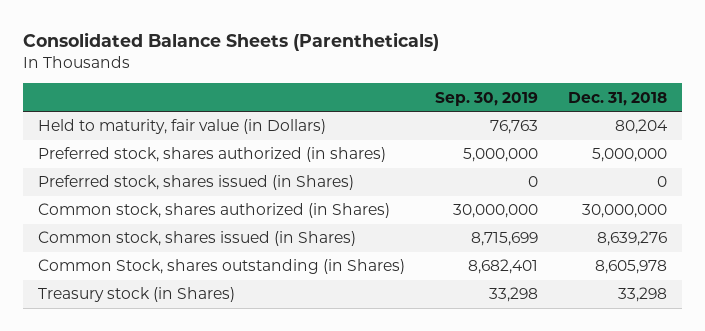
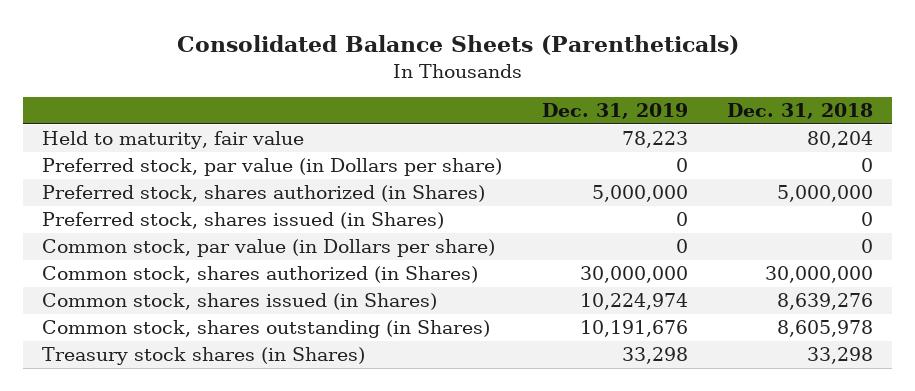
- | Sep. 30, 2019 | Dec. 31, 2018
+ | Dec. 31, 2019 | Dec. 31, 2018
- Held to maturity, fair value (in Dollars) | 76,763 | 80,204
- Preferred stock, shares authorized (in shares) | 5,000,000 | 5,000,000
+ Held to maturity, fair value | 78,223 | 80,204
+ Preferred stock, par value (in Dollars per share) | 0 | 0
+ Preferred stock, shares authorized (in Shares) | 5,000,000 | 5,000,000
+ Common stock, par value (in Dollars per share) | 0 | 0
- Common Stock, shares outstanding (in Shares) | 8,682,401 | 8,605,978
- Treasury stock (in Shares) | 33,298 | 33,298
+ Common stock, shares outstanding (in Shares) | 10,191,676 | 8,605,978
+ Treasury stock shares (in Shares) | 33,298 | 33,298

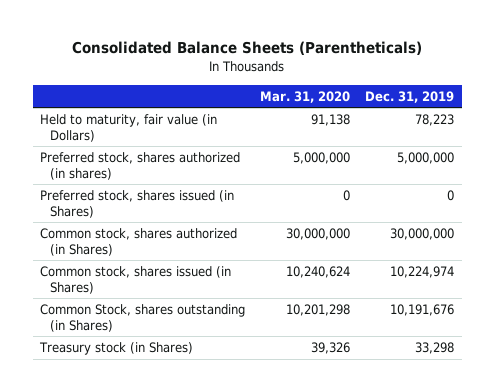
- | Dec. 31, 2019 | Dec. 31, 2018
+ | Mar. 31, 2020 | Dec. 31, 2019
- Held to maturity, fair value | 78,223 | 80,204
- Preferred stock, par value (in Dollars per share) | 0 | 0
- Preferred stock, shares authorized (in Shares) | 5,000,000 | 5,000,000
+ Held to maturity, fair value (in Dollars) | 91,138 | 78,223
+ Preferred stock, shares authorized (in shares) | 5,000,000 | 5,000,000
- Common stock, par value (in Dollars per share) | 0 | 0
- Common stock, shares outstanding (in Shares) | 10,191,676 | 8,605,978
- Treasury stock shares (in Shares) | 33,298 | 33,298
+ Common Stock, shares outstanding (in Shares) | 10,201,298 | 10,191,676
+ Treasury stock (in Shares) | 39,326 | 33,298

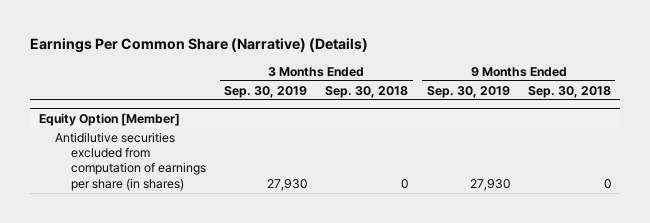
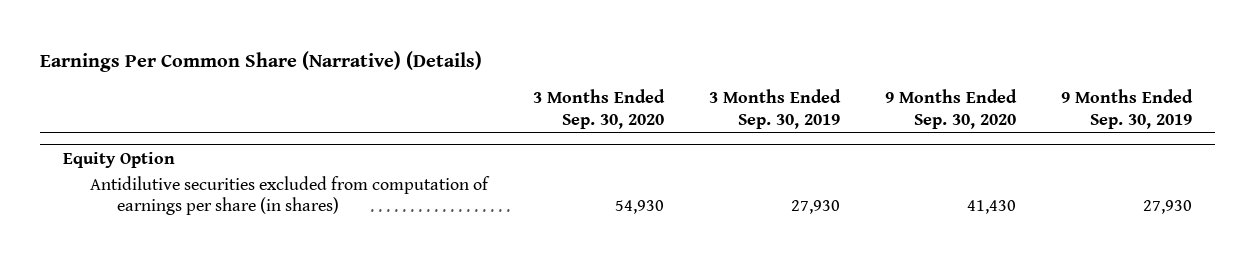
- | 3 Months Ended Sep. 30, 2019 | 3 Months Ended Sep. 30, 2018 | 9 Months Ended Sep. 30, 2019 | 9 Months Ended Sep. 30, 2018
+ | 3 Months Ended Sep. 30, 2020 | 3 Months Ended Sep. 30, 2019 | 9 Months Ended Sep. 30, 2020 | 9 Months Ended Sep. 30, 2019
- Equity Option [Member]
+ Equity Option

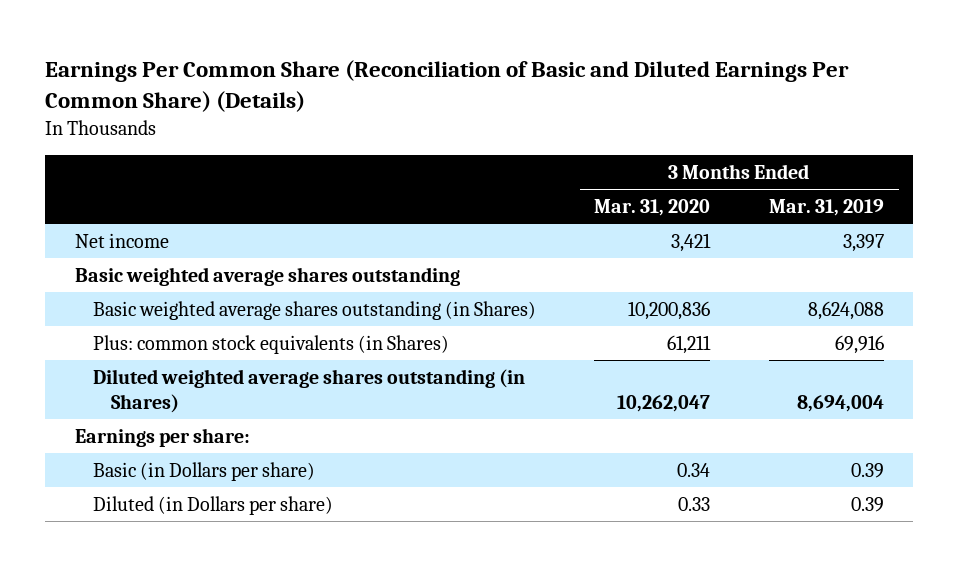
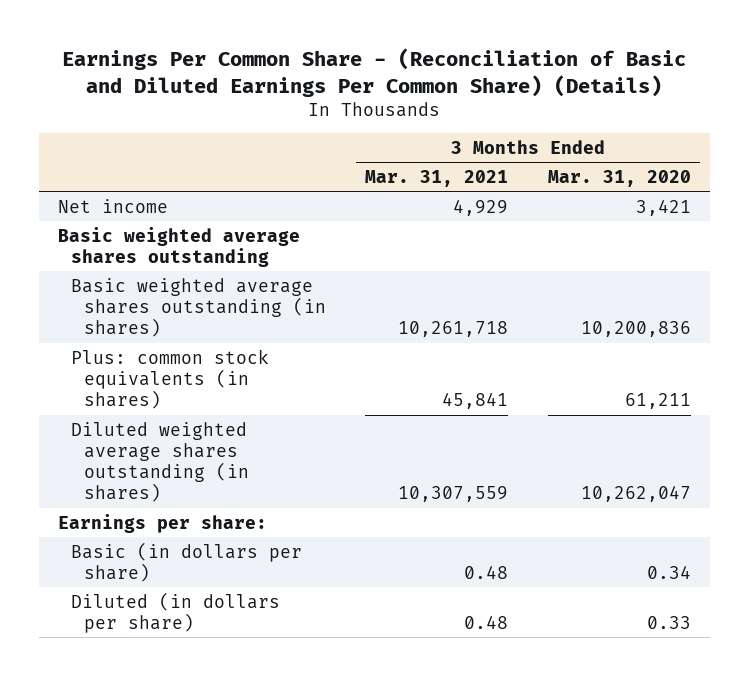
- Earnings Per Common Share (Reconciliation of Basic and Diluted Earnings Per Common Share) (Details)
+ Earnings Per Common Share - (Reconciliation of Basic and Diluted Earnings Per Common Share) (Details)
- | 3 Months Ended Mar. 31, 2020 | 3 Months Ended Mar. 31, 2019
+ | 3 Months Ended Mar. 31, 2021 | 3 Months Ended Mar. 31, 2020
- Basic weighted average shares outstanding (in Shares) | 10,200,836 | 8,624,088
- Plus: common stock equivalents (in Shares) | 61,211 | 69,916
- Diluted weighted average shares outstanding (in Shares) | 10,262,047 | 8,694,004
+ Basic weighted average shares outstanding (in shares) | 10,261,718 | 10,200,836
+ Plus: common stock equivalents (in shares) | 45,841 | 61,211
+ Diluted weighted average shares outstanding (in shares) | 10,307,559 | 10,262,047
- Basic (in Dollars per share) | 0.34 | 0.39
- Diluted (in Dollars per share) | 0.33 | 0.39
+ Basic (in dollars per share) | 0.48 | 0.34
+ Diluted (in dollars per share) | 0.48 | 0.33

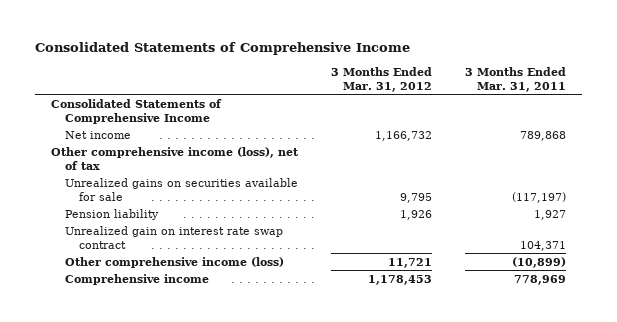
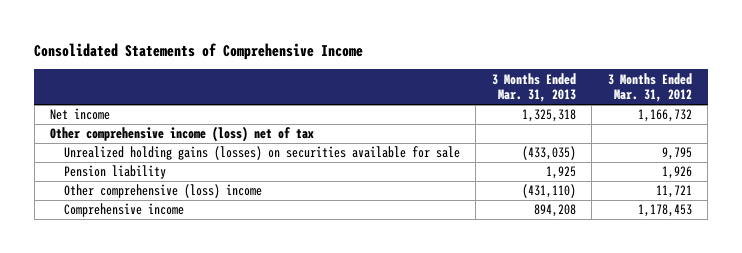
- | 3 Months Ended Mar. 31, 2012 | 3 Months Ended Mar. 31, 2011
+ | 3 Months Ended Mar. 31, 2013 | 3 Months Ended Mar. 31, 2012
- Consolidated Statements of Comprehensive Income
- Other comprehensive income (loss), net of tax
- Unrealized gains on securities available for sale | 9,795 | (117,197)
+ Other comprehensive income (loss) net of tax
+ Unrealized holding gains (losses) on securities available for sale | (433,035) | 9,795
- Unrealized gain on interest rate swap contract | | 104,371
- Other comprehensive income (loss) | 11,721 | (10,899)
+ Other comprehensive (loss) income | (431,110) | 11,721

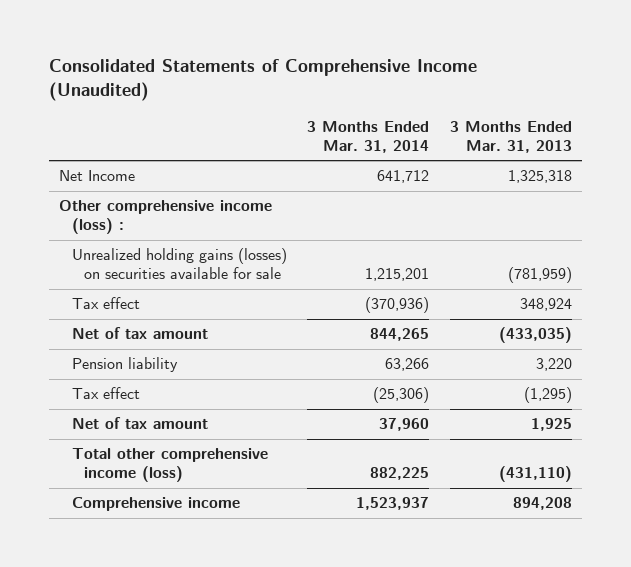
- Consolidated Statements of Comprehensive Income
+ Consolidated Statements of Comprehensive Income (Unaudited)
- | 3 Months Ended Mar. 31, 2013 | 3 Months Ended Mar. 31, 2012
+ | 3 Months Ended Mar. 31, 2014 | 3 Months Ended Mar. 31, 2013
- Net income | 1,325,318 | 1,166,732
- Other comprehensive income (loss) net of tax
- Unrealized holding gains (losses) on securities available for sale | (433,035) | 9,795
- Pension liability | 1,925 | 1,926
- Other comprehensive (loss) income | (431,110) | 11,721
+ Net Income | 641,712 | 1,325,318
+ Other comprehensive income (loss) :
+ Unrealized holding gains (losses) on securities available for sale | 1,215,201 | (781,959)
+ Tax effect | (370,936) | 348,924
+ Net of tax amount | 844,265 | (433,035)
+ Pension liability | 63,266 | 3,220
+ Tax effect | (25,306) | (1,295)
+ Net of tax amount | 37,960 | 1,925
+ Total other comprehensive income (loss) | 882,225 | (431,110)

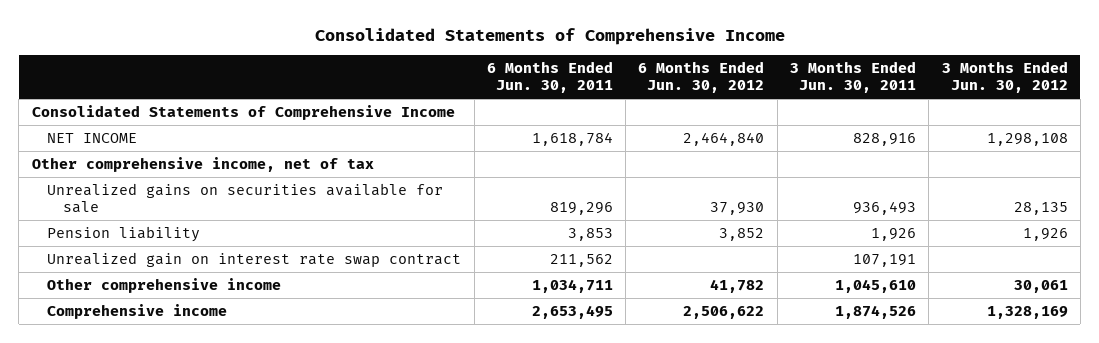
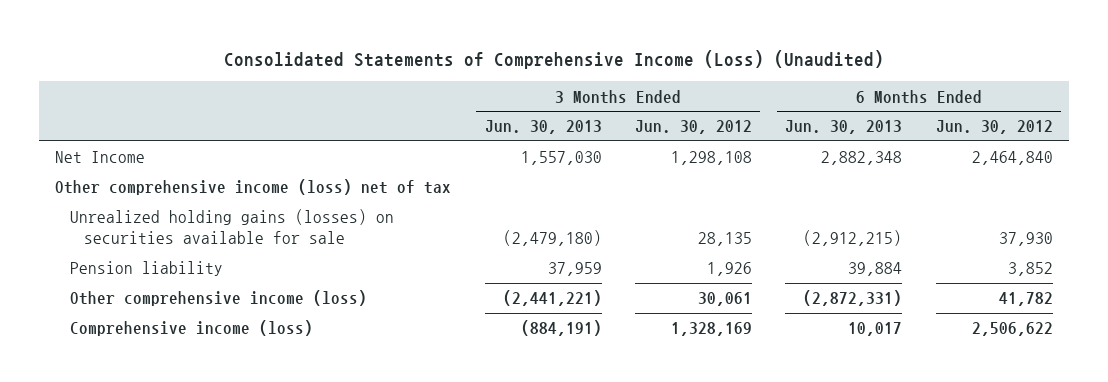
- Consolidated Statements of Comprehensive Income
+ Consolidated Statements of Comprehensive Income (Loss) (Unaudited)
- | 6 Months Ended Jun. 30, 2011 | 6 Months Ended Jun. 30, 2012 | 3 Months Ended Jun. 30, 2011 | 3 Months Ended Jun. 30, 2012
+ | 3 Months Ended Jun. 30, 2013 | 3 Months Ended Jun. 30, 2012 | 6 Months Ended Jun. 30, 2013 | 6 Months Ended Jun. 30, 2012
- Consolidated Statements of Comprehensive Income
- NET INCOME | 1,618,784 | 2,464,840 | 828,916 | 1,298,108
- Other comprehensive income, net of tax
- Unrealized gains on securities available for sale | 819,296 | 37,930 | 936,493 | 28,135
+ Net Income | 1,557,030 | 1,298,108 | 2,882,348 | 2,464,840
+ Other comprehensive income (loss) net of tax
+ Unrealized holding gains (losses) on securities available for sale | (2,479,180) | 28,135 | (2,912,215) | 37,930
- Unrealized gain on interest rate swap contract | 211,562 | | 107,191 |
- Other comprehensive income | 1,034,711 | 41,782 | 1,045,610 | 30,061
- Comprehensive income | 2,653,495 | 2,506,622 | 1,874,526 | 1,328,169
+ Other comprehensive income (loss) | (2,441,221) | 30,061 | (2,872,331) | 41,782
+ Comprehensive income (loss) | (884,191) | 1,328,169 | 10,017 | 2,506,622

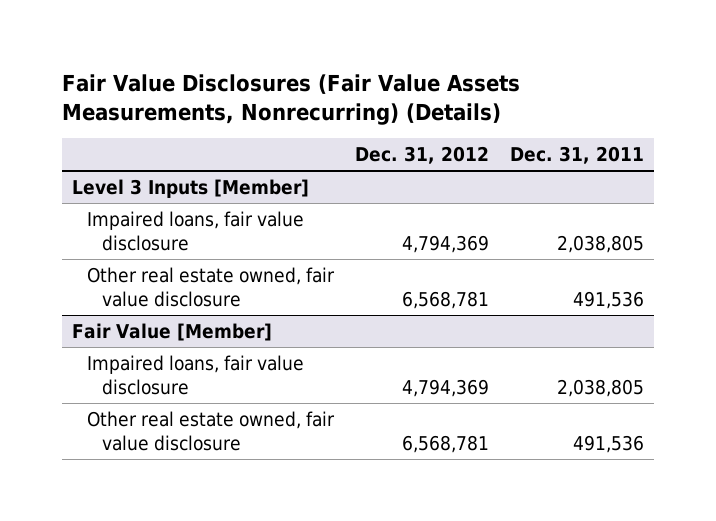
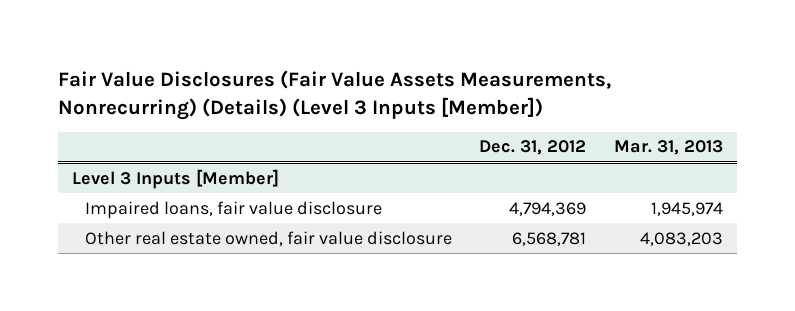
- Fair Value Disclosures (Fair Value Assets Measurements, Nonrecurring) (Details)
+ Fair Value Disclosures (Fair Value Assets Measurements, Nonrecurring) (Details) (Level 3 Inputs [Member])
- | Dec. 31, 2012 | Dec. 31, 2011
+ | Dec. 31, 2012 | Mar. 31, 2013
- Fair Value [Member]
- Impaired loans, fair value disclosure | 4,794,369 | 2,038,805
- Other real estate owned, fair value disclosure | 6,568,781 | 491,536

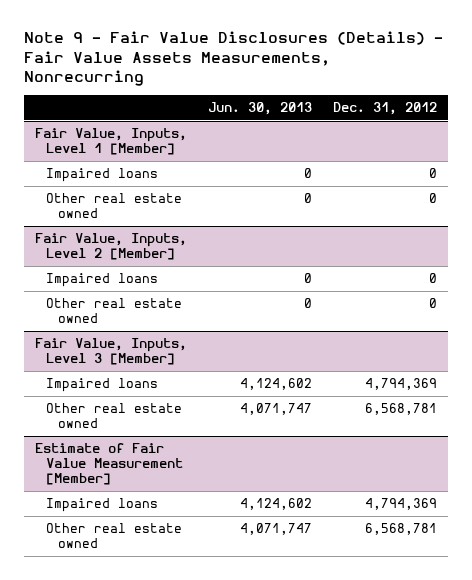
- Fair Value Disclosures (Fair Value Assets Measurements, Nonrecurring) (Details) (Level 3 Inputs [Member])
+ Note 9 - Fair Value Disclosures (Details) - Fair Value Assets Measurements, Nonrecurring
- | Dec. 31, 2012 | Mar. 31, 2013
+ | Jun. 30, 2013 | Dec. 31, 2012
- Level 3 Inputs [Member]
- Impaired loans, fair value disclosure | 4,794,369 | 1,945,974
- Other real estate owned, fair value disclosure | 6,568,781 | 4,083,203
+ Fair Value, Inputs, Level 1 [Member]
+ Impaired loans | 0 | 0
+ Other real estate owned | 0 | 0
+ Fair Value, Inputs, Level 2 [Member]
+ Impaired loans | 0 | 0
+ Other real estate owned | 0 | 0
+ Fair Value, Inputs, Level 3 [Member]
+ Impaired loans | 4,124,602 | 4,794,369
+ Other real estate owned | 4,071,747 | 6,568,781
+ Estimate of Fair Value Measurement [Member]
+ Impaired loans | 4,124,602 | 4,794,369
+ Other real estate owned | 4,071,747 | 6,568,781

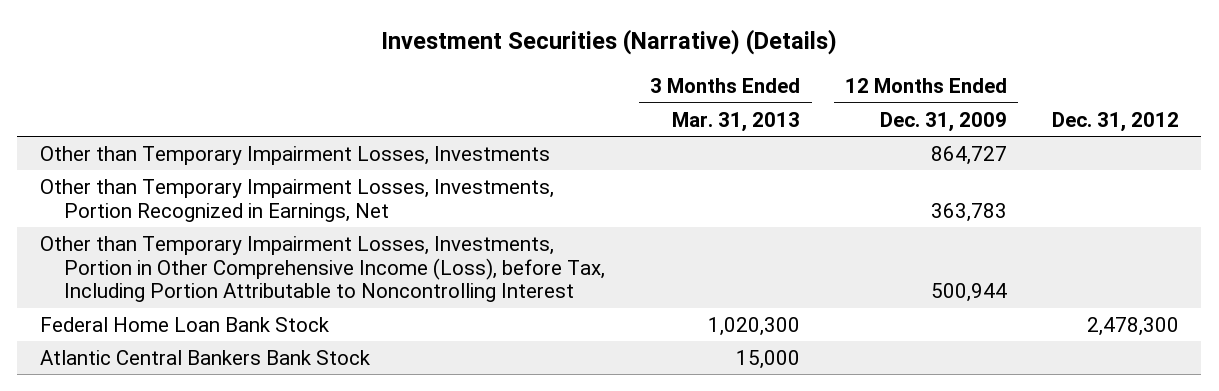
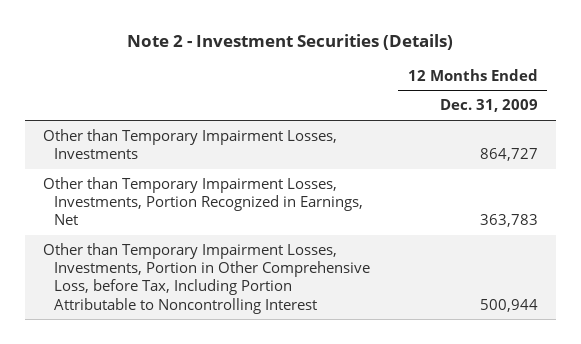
- Investment Securities (Narrative) (Details)
+ Note 2 - Investment Securities (Details)
- | 3 Months Ended Mar. 31, 2013 | 12 Months Ended Dec. 31, 2009 | Dec. 31, 2012
+ | 12 Months Ended Dec. 31, 2009
- Other than Temporary Impairment Losses, Investments, Portion in Other Comprehensive Income (Loss), before Tax, Including Portion Attributable to Noncontrolling Interest | | 500,944 |
- Federal Home Loan Bank Stock | 1,020,300 | | 2,478,300
- Atlantic Central Bankers Bank Stock | 15,000 | |
+ Other than Temporary Impairment Losses, Investments, Portion in Other Comprehensive Loss, before Tax, Including Portion Attributable to Noncontrolling Interest | 500,944

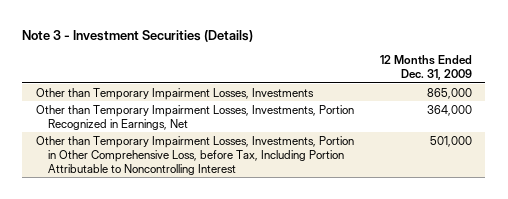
- Note 2 - Investment Securities (Details)
+ Note 3 - Investment Securities (Details)
- Other than Temporary Impairment Losses, Investments | 864,727
- Other than Temporary Impairment Losses, Investments, Portion Recognized in Earnings, Net | 363,783
- Other than Temporary Impairment Losses, Investments, Portion in Other Comprehensive Loss, before Tax, Including Portion Attributable to Noncontrolling Interest | 500,944
+ Other than Temporary Impairment Losses, Investments | 865,000
+ Other than Temporary Impairment Losses, Investments, Portion Recognized in Earnings, Net | 364,000
+ Other than Temporary Impairment Losses, Investments, Portion in Other Comprehensive Loss, before Tax, Including Portion Attributable to Noncontrolling Interest | 501,000

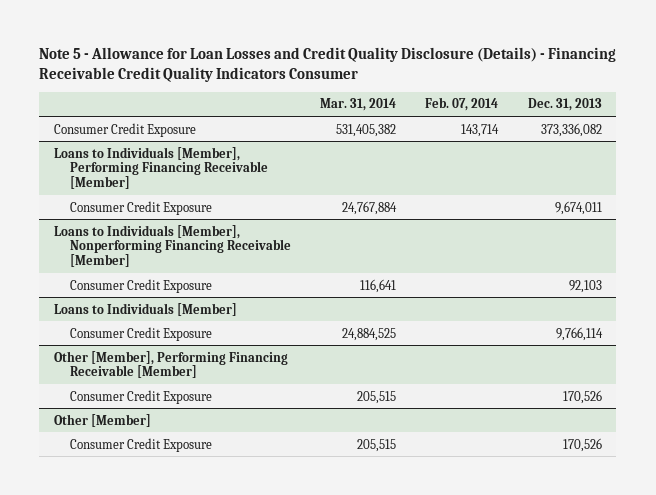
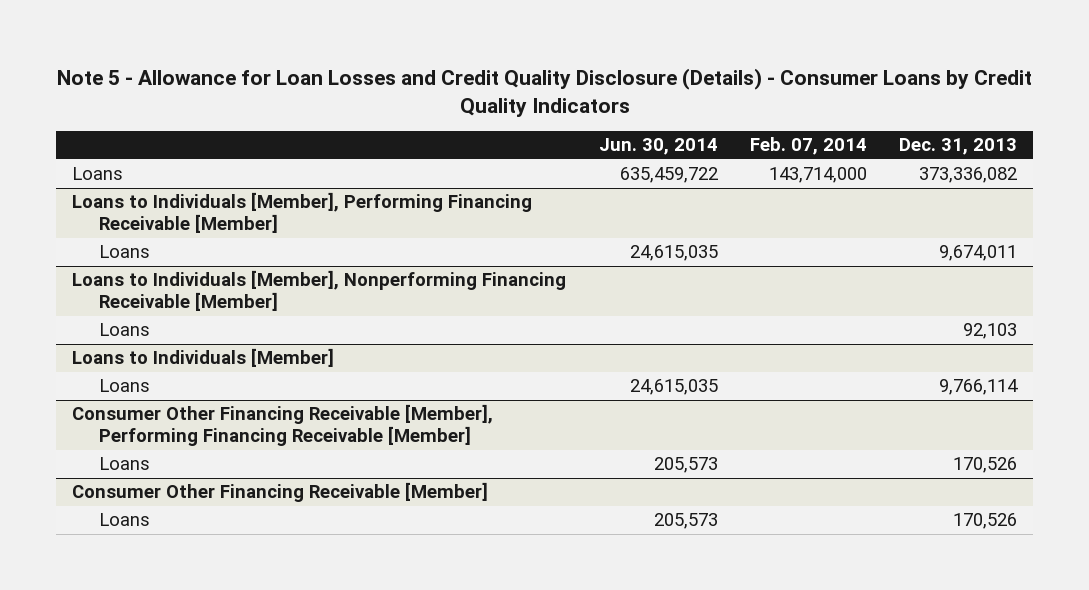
- Note 5 - Allowance for Loan Losses and Credit Quality Disclosure (Details) - Financing Receivable Credit Quality Indicators Consumer
+ Note 5 - Allowance for Loan Losses and Credit Quality Disclosure (Details) - Consumer Loans by Credit Quality Indicators
- | Mar. 31, 2014 | Feb. 07, 2014 | Dec. 31, 2013
+ | Jun. 30, 2014 | Feb. 07, 2014 | Dec. 31, 2013
- Consumer Credit Exposure | 531,405,382 | 143,714 | 373,336,082
+ Loans | 635,459,722 | 143,714,000 | 373,336,082
@ Loans to Individuals [Member], Performing Financing Receivable [Member]
- Consumer Credit Exposure | 24,767,884 | | 9,674,011
+ Loans | 24,615,035 | | 9,674,011
@ Loans to Individuals [Member], Nonperforming Financing Receivable [Member]
- Consumer Credit Exposure | 116,641 | | 92,103
+ Loans | | | 92,103
@ Loans to Individuals [Member]
- Consumer Credit Exposure | 24,884,525 | | 9,766,114
- Other [Member], Performing Financing Receivable [Member]
- Consumer Credit Exposure | 205,515 | | 170,526
- Other [Member]
- Consumer Credit Exposure | 205,515 | | 170,526
@ Loans to Individuals [Member]
+ Loans | 24,615,035 | | 9,766,114
+ Consumer Other Financing Receivable [Member], Performing Financing Receivable [Member]
+ Loans | 205,573 | | 170,526
+ Consumer Other Financing Receivable [Member]
+ Loans | 205,573 | | 170,526

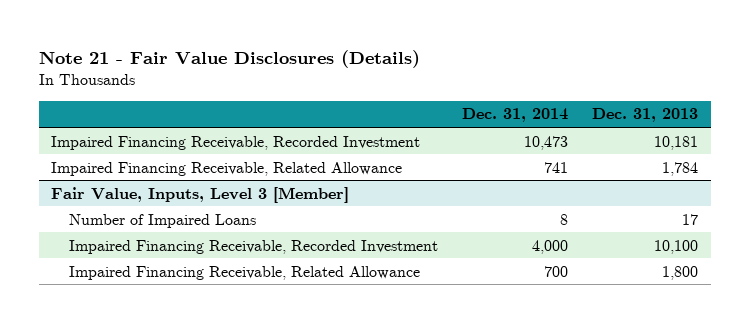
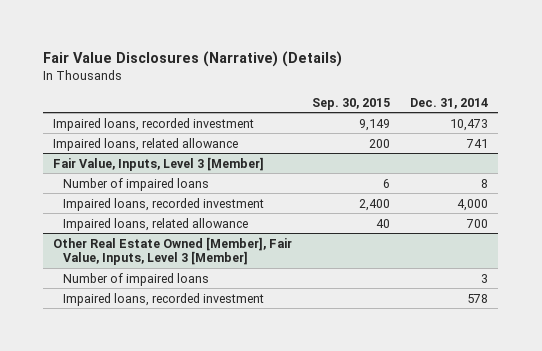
- Note 21 - Fair Value Disclosures (Details)
+ Fair Value Disclosures (Narrative) (Details)
- | Dec. 31, 2014 | Dec. 31, 2013
+ | Sep. 30, 2015 | Dec. 31, 2014
- Impaired Financing Receivable, Recorded Investment | 10,473 | 10,181
- Impaired Financing Receivable, Related Allowance | 741 | 1,784
+ Impaired loans, recorded investment | 9,149 | 10,473
+ Impaired loans, related allowance | 200 | 741
@ Fair Value, Inputs, Level 3 [Member]
- Number of Impaired Loans | 8 | 17
- Impaired Financing Receivable, Recorded Investment | 4,000 | 10,100
- Impaired Financing Receivable, Related Allowance | 700 | 1,800
+ Number of impaired loans | 6 | 8
+ Impaired loans, recorded investment | 2,400 | 4,000
+ Impaired loans, related allowance | 40 | 700
+ Other Real Estate Owned [Member], Fair Value, Inputs, Level 3 [Member]
+ Number of impaired loans | | 3
+ Impaired loans, recorded investment | | 578

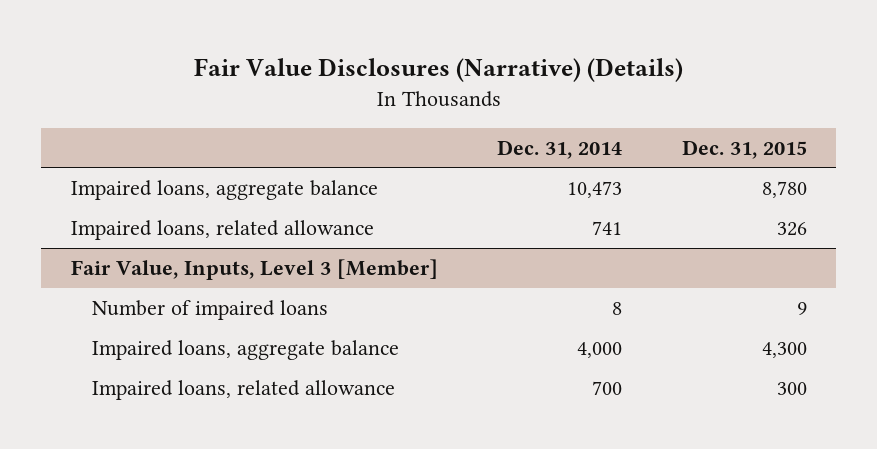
- | Sep. 30, 2015 | Dec. 31, 2014
+ | Dec. 31, 2014 | Dec. 31, 2015
- Impaired loans, recorded investment | 9,149 | 10,473
+ Impaired loans, aggregate balance | 10,473 | 8,780
@ Fair Value, Inputs, Level 3 [Member]
- Impaired loans, recorded investment | 2,400 | 4,000
+ Impaired loans, aggregate balance | 4,000 | 4,300
- Other Real Estate Owned [Member], Fair Value, Inputs, Level 3 [Member]
- Number of impaired loans | | 3
- Impaired loans, recorded investment | | 578

